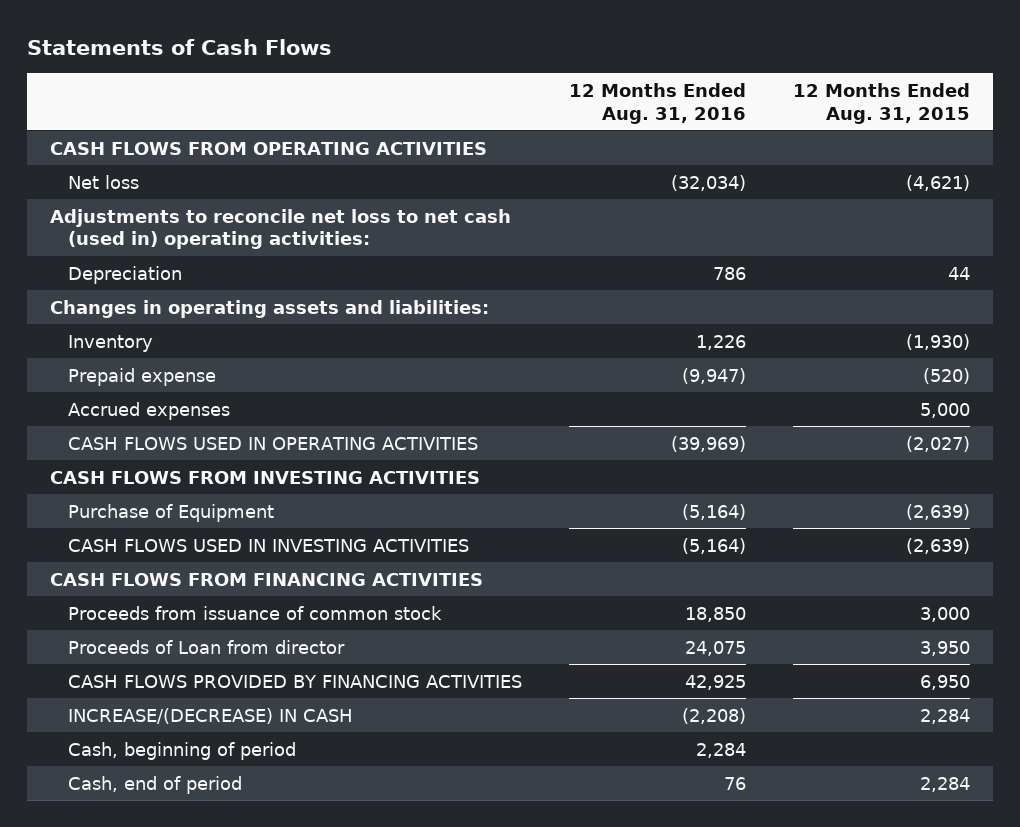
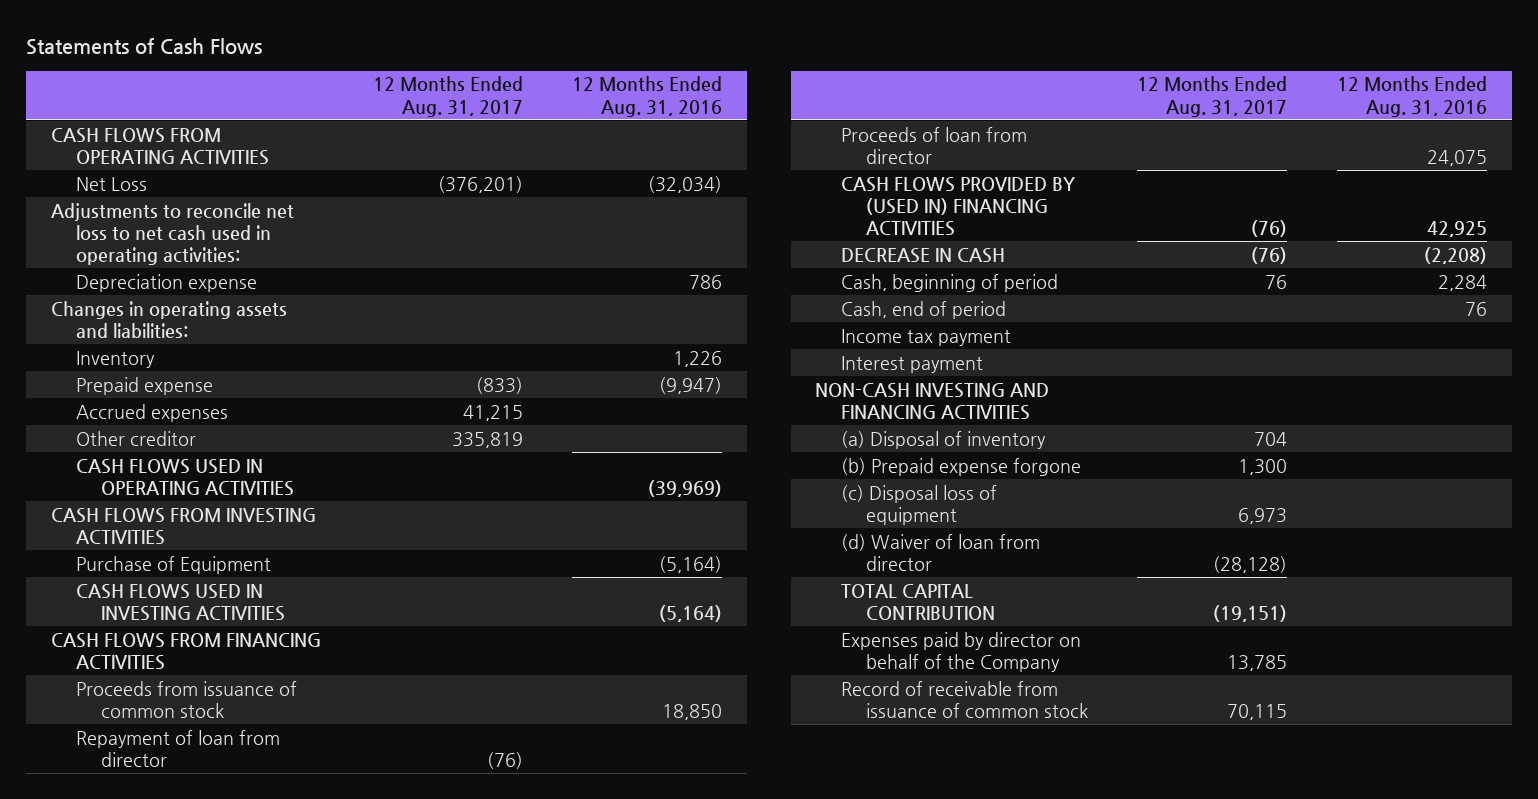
- | 12 Months Ended Aug. 31, 2016 | 12 Months Ended Aug. 31, 2015
+ | 12 Months Ended Aug. 31, 2017 | 12 Months Ended Aug. 31, 2016
- Net loss | (32,034) | (4,621)
- Adjustments to reconcile net loss to net cash (used in) operating activities:
- Depreciation | 786 | 44
+ Net Loss | (376,201) | (32,034)
+ Adjustments to reconcile net loss to net cash used in operating activities:
+ Depreciation expense | | 786
+ Other creditor | 335,819 |
- Proceeds of Loan from director | 24,075 | 3,950
- CASH FLOWS PROVIDED BY FINANCING ACTIVITIES | 42,925 | 6,950
- INCREASE/(DECREASE) IN CASH | (2,208) | 2,284
+ Repayment of loan from director | (76) |
+ Proceeds of loan from director | | 24,075
+ CASH FLOWS PROVIDED BY (USED IN) FINANCING ACTIVITIES | (76) | 42,925
+ DECREASE IN CASH | (76) | (2,208)
+ Income tax payment
+ Interest payment
+ NON-CASH INVESTING AND FINANCING ACTIVITIES
+ (a) Disposal of inventory | 704 |
+ (b) Prepaid expense forgone | 1,300 |
+ (c) Disposal loss of equipment | 6,973 |
+ (d) Waiver of loan from director | (28,128) |
+ TOTAL CAPITAL CONTRIBUTION | (19,151) |
+ Expenses paid by director on behalf of the Company | 13,785 |
+ Record of receivable from issuance of common stock | 70,115 |

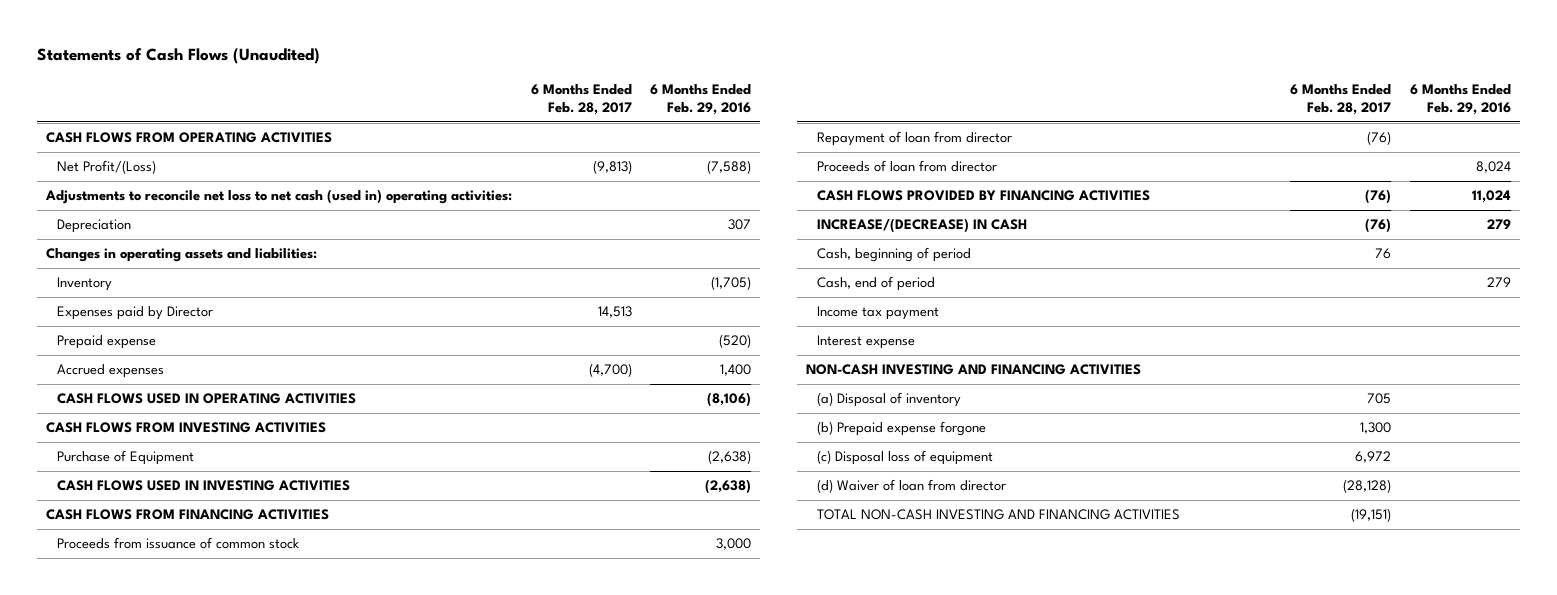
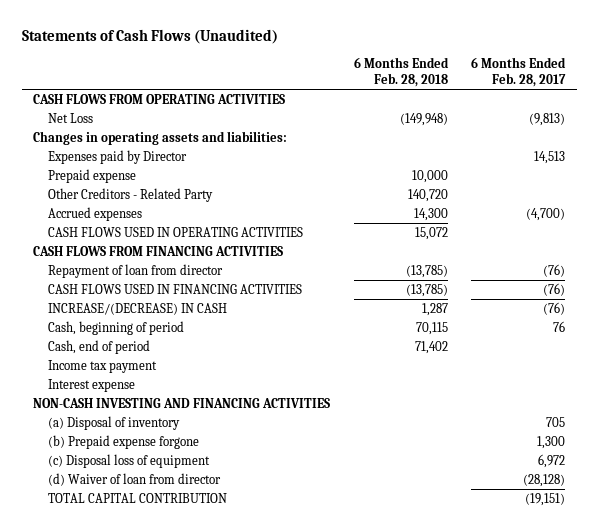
- | 6 Months Ended Feb. 28, 2017 | 6 Months Ended Feb. 29, 2016
+ | 6 Months Ended Feb. 28, 2018 | 6 Months Ended Feb. 28, 2017
- Net Profit/(Loss) | (9,813) | (7,588)
- Adjustments to reconcile net loss to net cash (used in) operating activities:
- Depreciation | | 307
+ Net Loss | (149,948) | (9,813)
- Inventory | | (1,705)
+ Other Creditors - Related Party | 140,720 |
- CASH FLOWS FROM INVESTING ACTIVITIES
- Purchase of Equipment | | (2,638)
- CASH FLOWS USED IN INVESTING ACTIVITIES | | (2,638)
- Proceeds from issuance of common stock | | 3,000
- Proceeds of loan from director | | 8,024
- CASH FLOWS PROVIDED BY FINANCING ACTIVITIES | (76) | 11,024
+ CASH FLOWS USED IN FINANCING ACTIVITIES | (13,785) | (76)
- TOTAL NON-CASH INVESTING AND FINANCING ACTIVITIES | (19,151) |
+ TOTAL CAPITAL CONTRIBUTION | | (19,151)

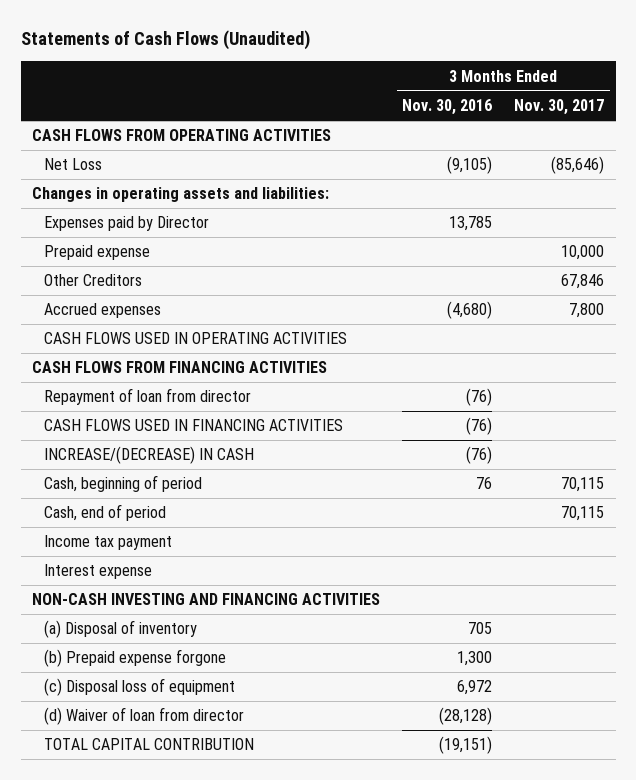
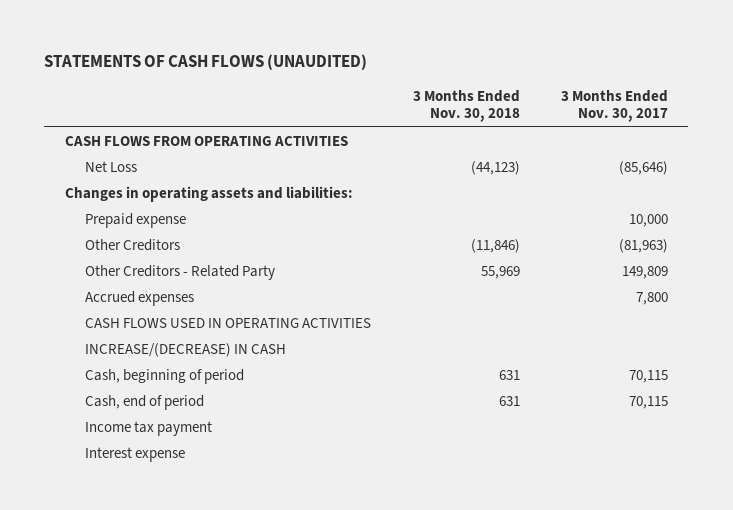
- Statements of Cash Flows (Unaudited)
+ STATEMENTS OF CASH FLOWS (UNAUDITED)
- | 3 Months Ended Nov. 30, 2016 | 3 Months Ended Nov. 30, 2017
+ | 3 Months Ended Nov. 30, 2018 | 3 Months Ended Nov. 30, 2017
- Expenses paid by Director | 13,785 |
- Other Creditors | | 67,846
+ Other Creditors | (11,846) | (81,963)
+ Other Creditors - Related Party | 55,969 | 149,809
- CASH FLOWS FROM FINANCING ACTIVITIES
- Repayment of loan from director | (76) |
- CASH FLOWS USED IN FINANCING ACTIVITIES | (76) |
- NON-CASH INVESTING AND FINANCING ACTIVITIES
- (a) Disposal of inventory | 705 |
- (b) Prepaid expense forgone | 1,300 |
- (c) Disposal loss of equipment | 6,972 |
- (d) Waiver of loan from director | (28,128) |
- TOTAL CAPITAL CONTRIBUTION | (19,151) |

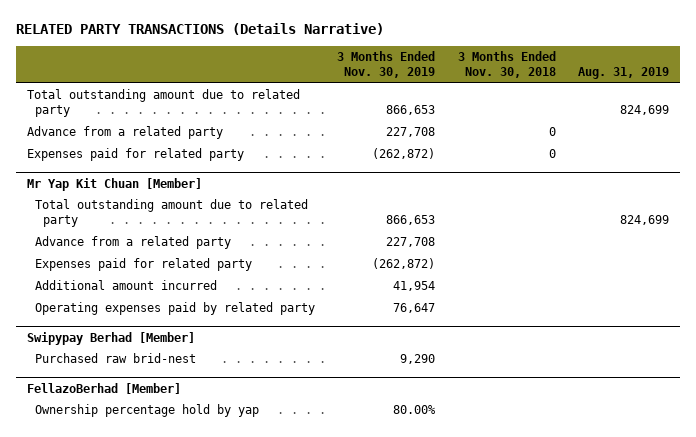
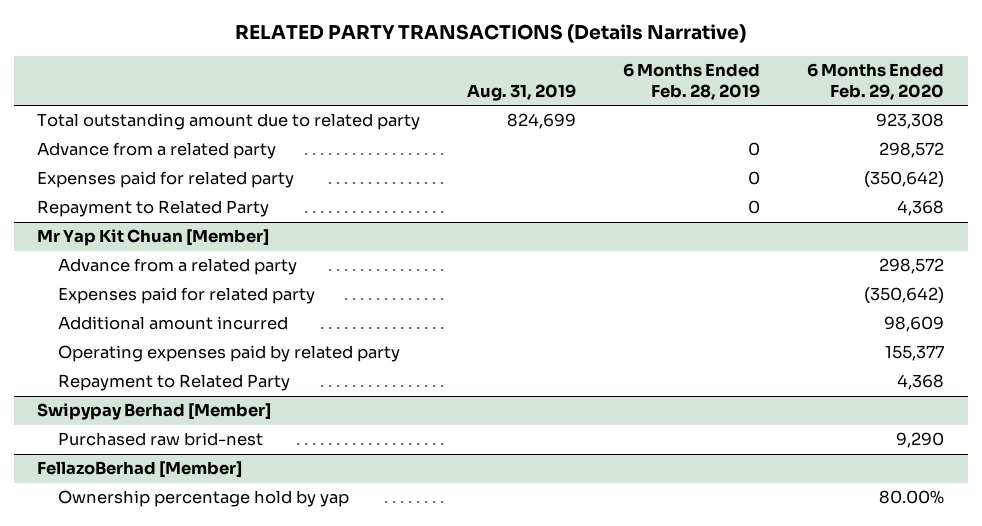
- | 3 Months Ended Nov. 30, 2019 | 3 Months Ended Nov. 30, 2018 | Aug. 31, 2019
+ | Aug. 31, 2019 | 6 Months Ended Feb. 28, 2019 | 6 Months Ended Feb. 29, 2020
+ Repayment to Related Party | | 0 | 4,368
@ Mr Yap Kit Chuan [Member]
- Total outstanding amount due to related party | 866,653 | | 824,699
+ Repayment to Related Party | | | 4,368

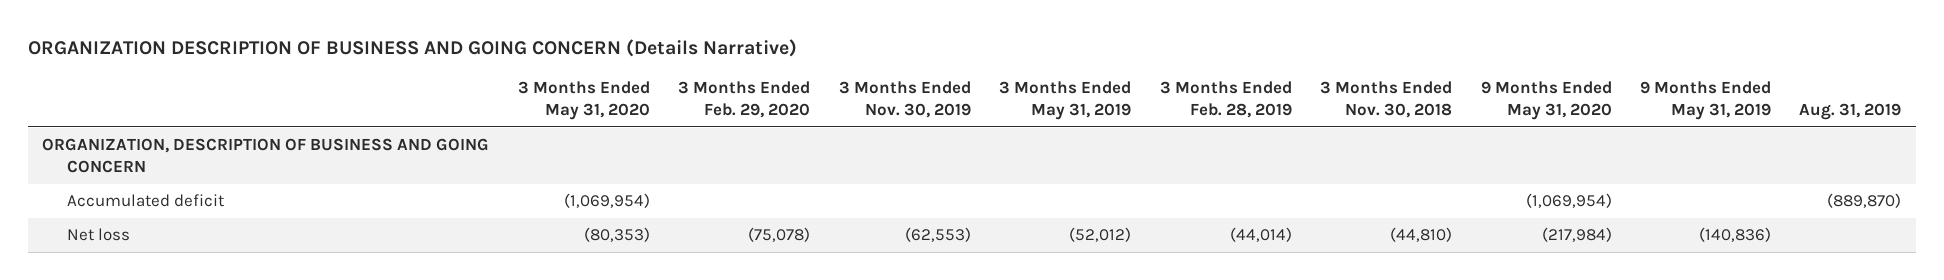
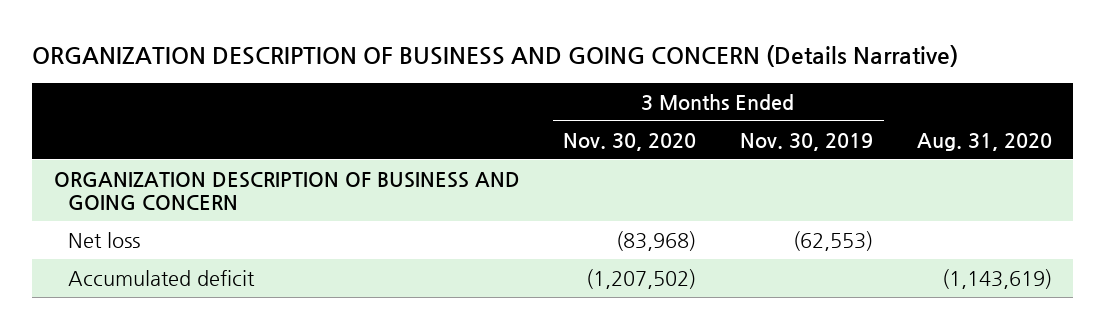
- | 3 Months Ended May 31, 2020 | 3 Months Ended Feb. 29, 2020 | 3 Months Ended Nov. 30, 2019 | 3 Months Ended May 31, 2019 | 3 Months Ended Feb. 28, 2019 | 3 Months Ended Nov. 30, 2018 | 9 Months Ended May 31, 2020 | 9 Months Ended May 31, 2019 | Aug. 31, 2019
+ | 3 Months Ended Nov. 30, 2020 | 3 Months Ended Nov. 30, 2019 | Aug. 31, 2020
- ORGANIZATION, DESCRIPTION OF BUSINESS AND GOING CONCERN
+ ORGANIZATION DESCRIPTION OF BUSINESS AND GOING CONCERN
moved down: Accumulated deficit | (1,207,502) | | (1,143,619)

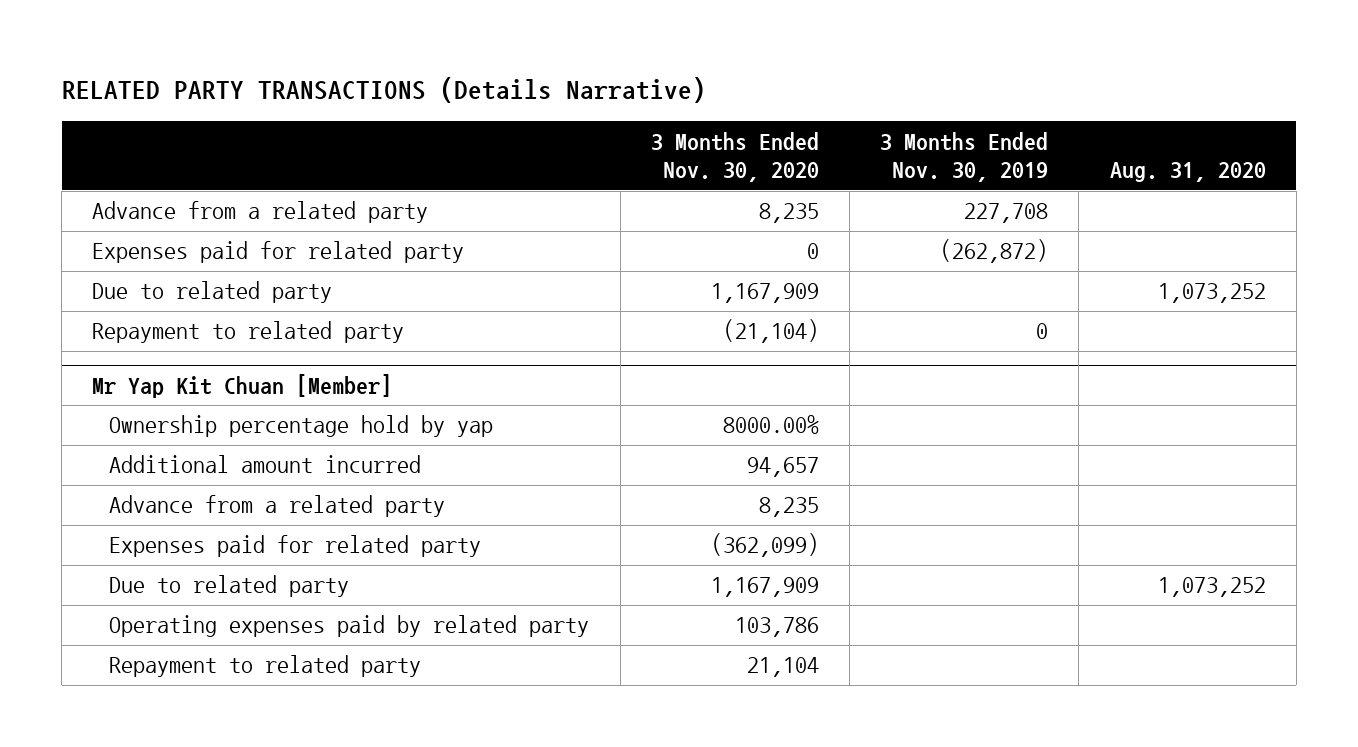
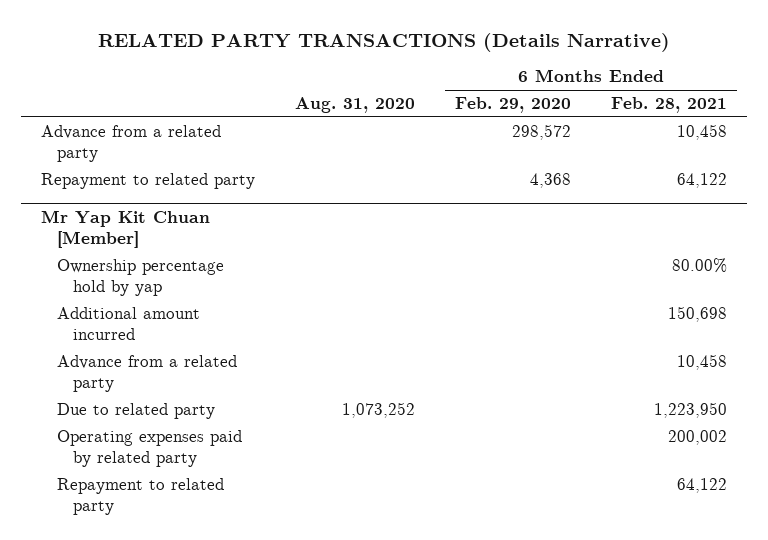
- | 3 Months Ended Nov. 30, 2020 | 3 Months Ended Nov. 30, 2019 | Aug. 31, 2020
+ | Aug. 31, 2020 | 6 Months Ended Feb. 29, 2020 | 6 Months Ended Feb. 28, 2021
- Expenses paid for related party | 0 | (262,872) |
- Due to related party | 1,167,909 | | 1,073,252
@ Mr Yap Kit Chuan [Member]
- Expenses paid for related party | (362,099) | |

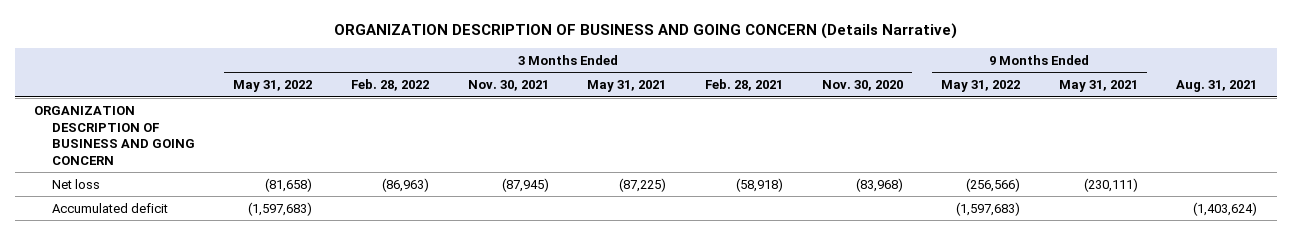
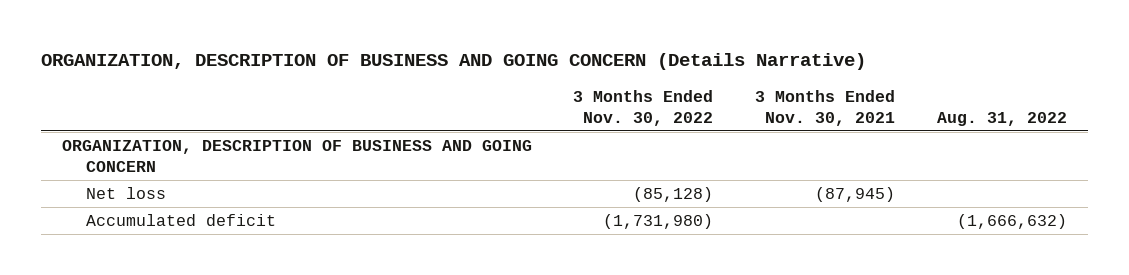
- ORGANIZATION DESCRIPTION OF BUSINESS AND GOING CONCERN (Details Narrative)
+ ORGANIZATION, DESCRIPTION OF BUSINESS AND GOING CONCERN (Details Narrative)
- | 3 Months Ended May 31, 2022 | 3 Months Ended Feb. 28, 2022 | 3 Months Ended Nov. 30, 2021 | 3 Months Ended May 31, 2021 | 3 Months Ended Feb. 28, 2021 | 3 Months Ended Nov. 30, 2020 | 9 Months Ended May 31, 2022 | 9 Months Ended May 31, 2021 | Aug. 31, 2021
+ | 3 Months Ended Nov. 30, 2022 | 3 Months Ended Nov. 30, 2021 | Aug. 31, 2022
- ORGANIZATION DESCRIPTION OF BUSINESS AND GOING CONCERN
+ ORGANIZATION, DESCRIPTION OF BUSINESS AND GOING CONCERN

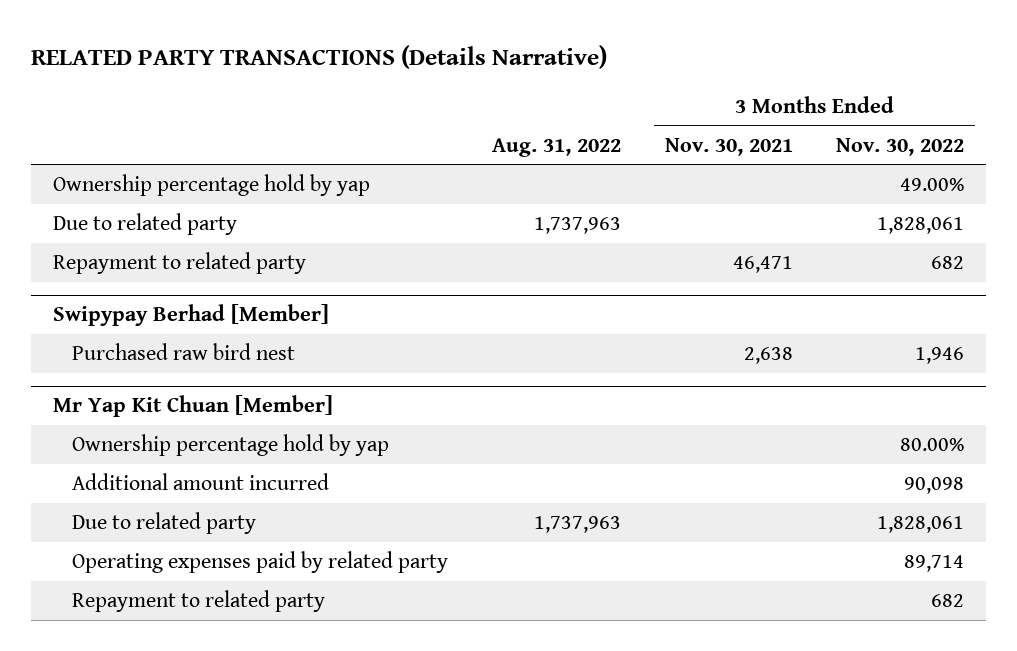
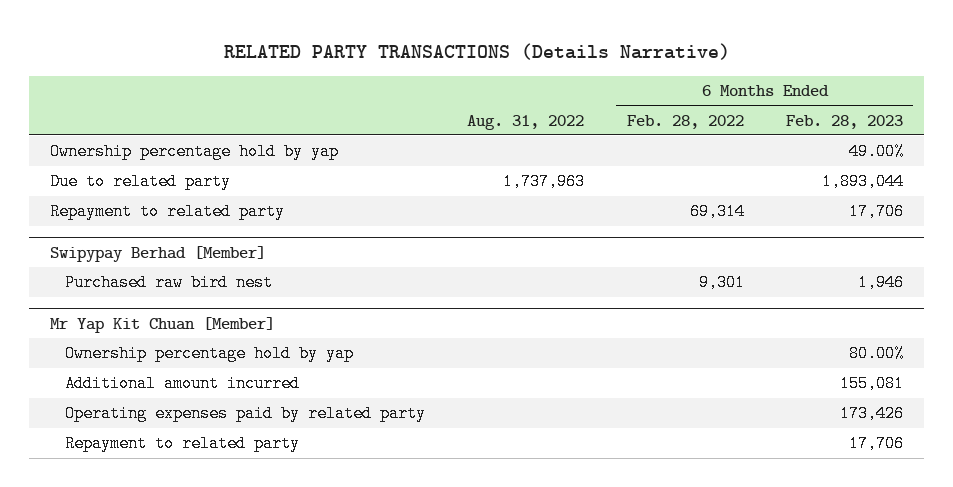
- | Aug. 31, 2022 | 3 Months Ended Nov. 30, 2021 | 3 Months Ended Nov. 30, 2022
+ | Aug. 31, 2022 | 6 Months Ended Feb. 28, 2022 | 6 Months Ended Feb. 28, 2023
@ Mr Yap Kit Chuan [Member]
- Due to related party | 1,737,963 | | 1,828,061

